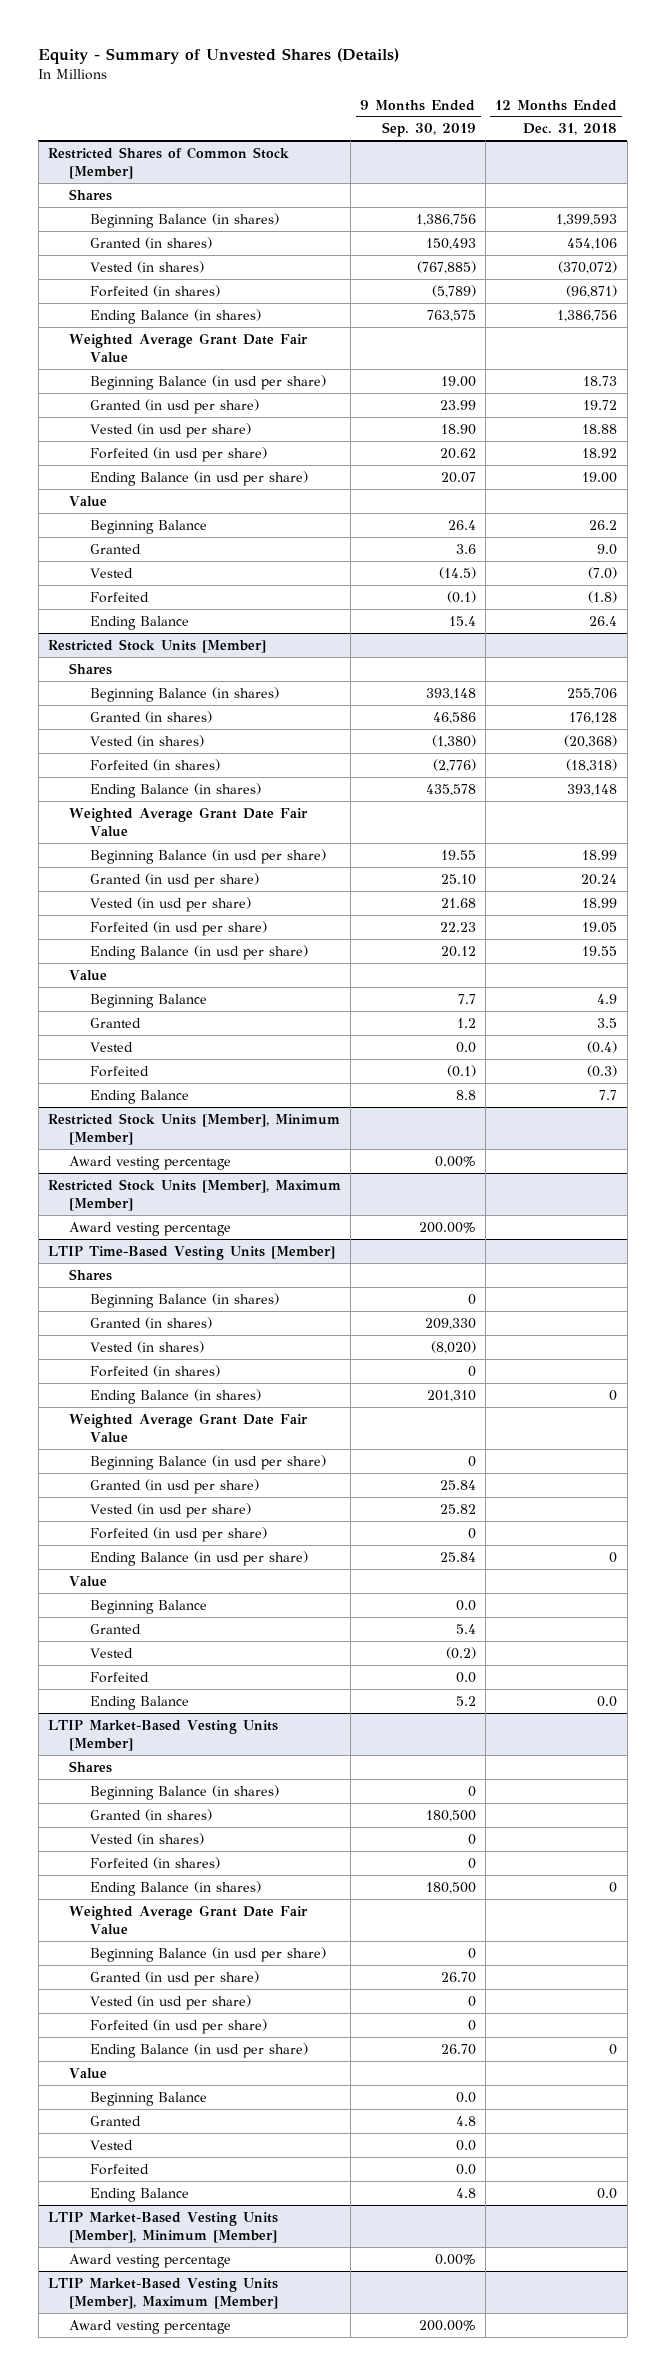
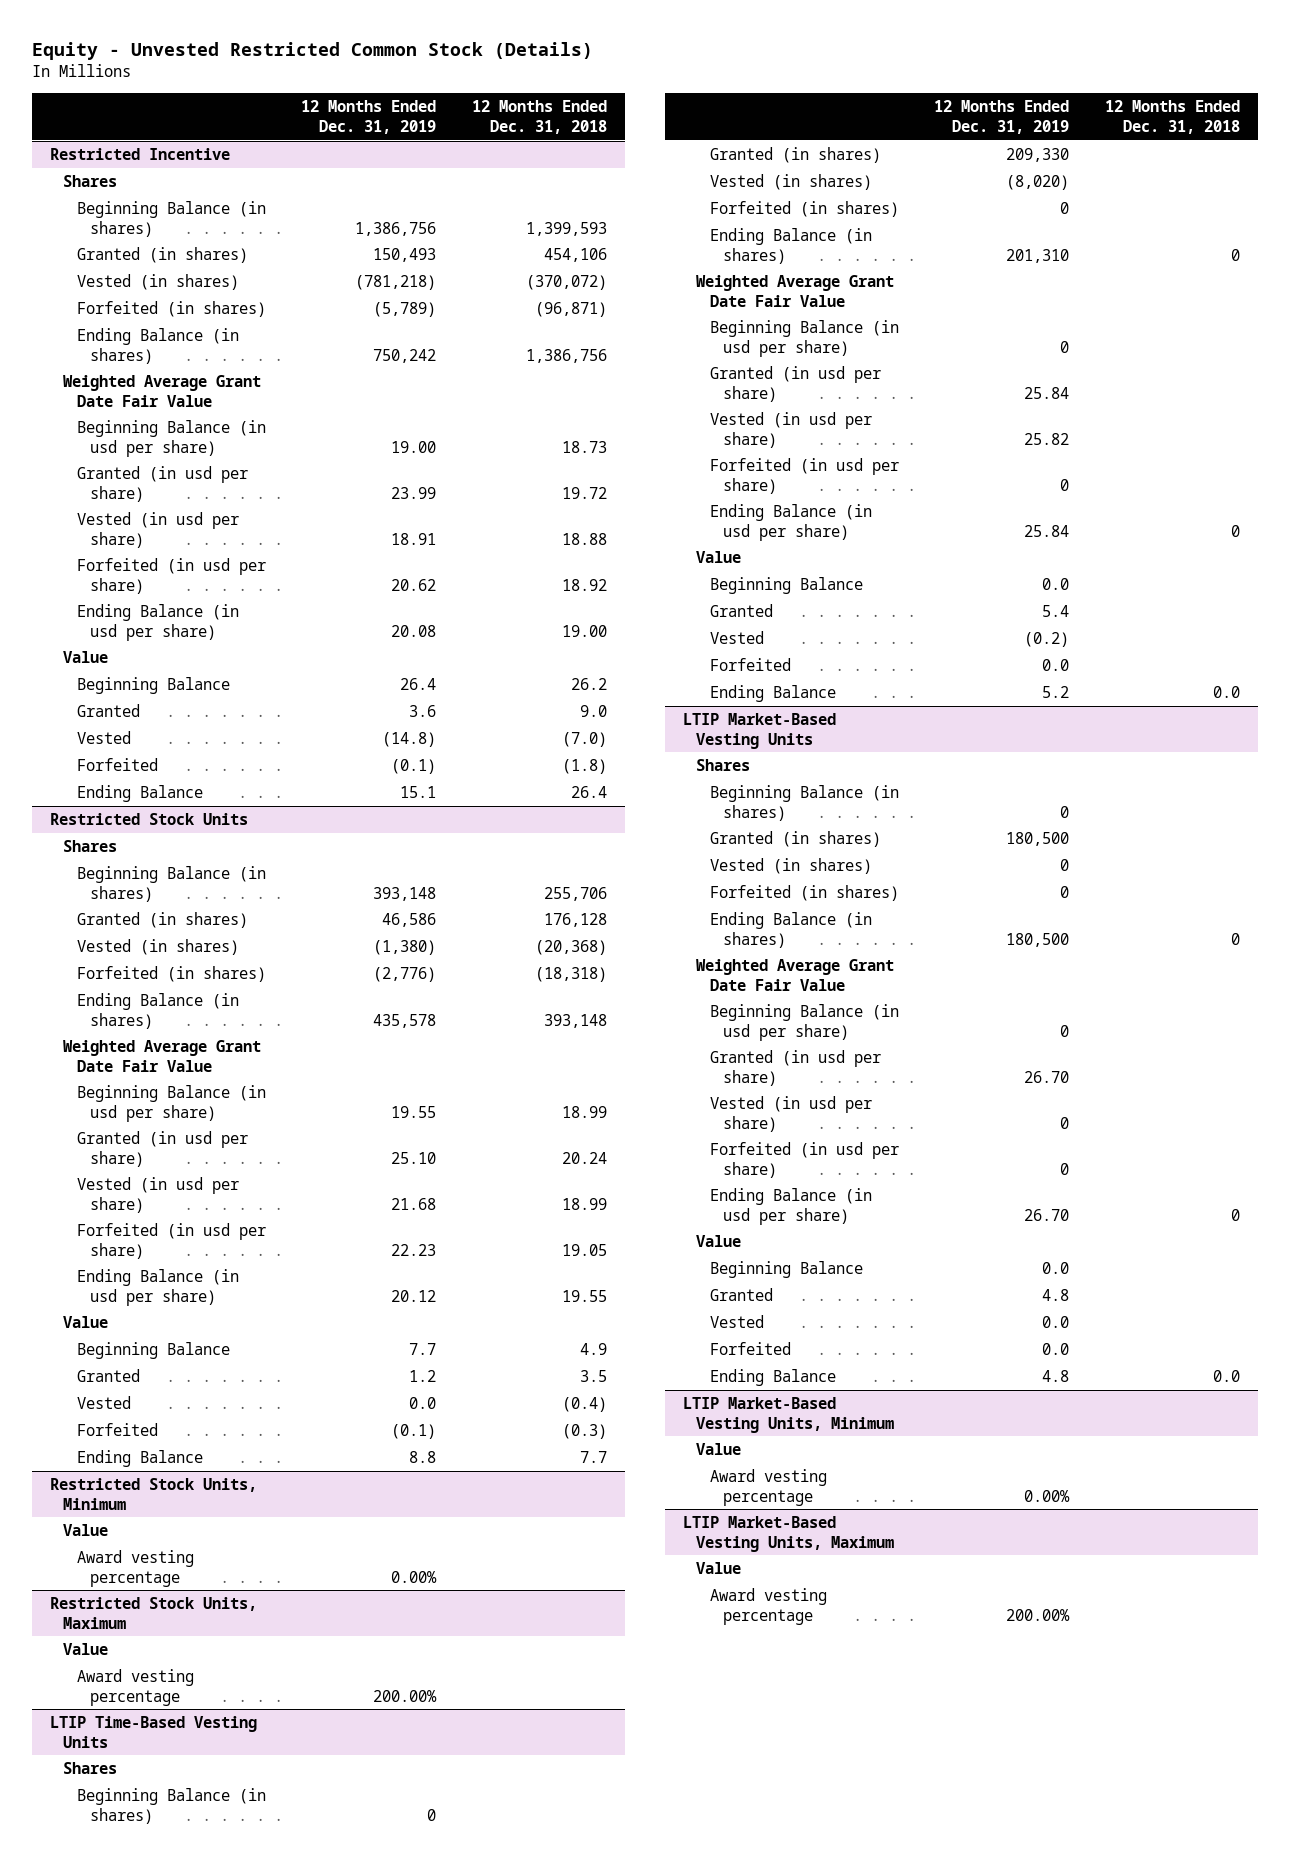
- Equity - Summary of Unvested Shares (Details)
+ Equity - Unvested Restricted Common Stock (Details)
- | 9 Months Ended Sep. 30, 2019 | 12 Months Ended Dec. 31, 2018
+ | 12 Months Ended Dec. 31, 2019 | 12 Months Ended Dec. 31, 2018
- Restricted Shares of Common Stock [Member]
+ Restricted Incentive
- Restricted Stock Units [Member]
+ Restricted Stock Units
- Restricted Stock Units [Member], Minimum [Member]
+ Restricted Stock Units, Minimum
+ Value
- Restricted Stock Units [Member], Maximum [Member]
+ Restricted Stock Units, Maximum
+ Value
- LTIP Time-Based Vesting Units [Member]
+ LTIP Time-Based Vesting Units
- LTIP Market-Based Vesting Units [Member]
+ LTIP Market-Based Vesting Units
- LTIP Market-Based Vesting Units [Member], Minimum [Member]
+ LTIP Market-Based Vesting Units, Minimum
+ Value
- LTIP Market-Based Vesting Units [Member], Maximum [Member]
+ LTIP Market-Based Vesting Units, Maximum
+ Value

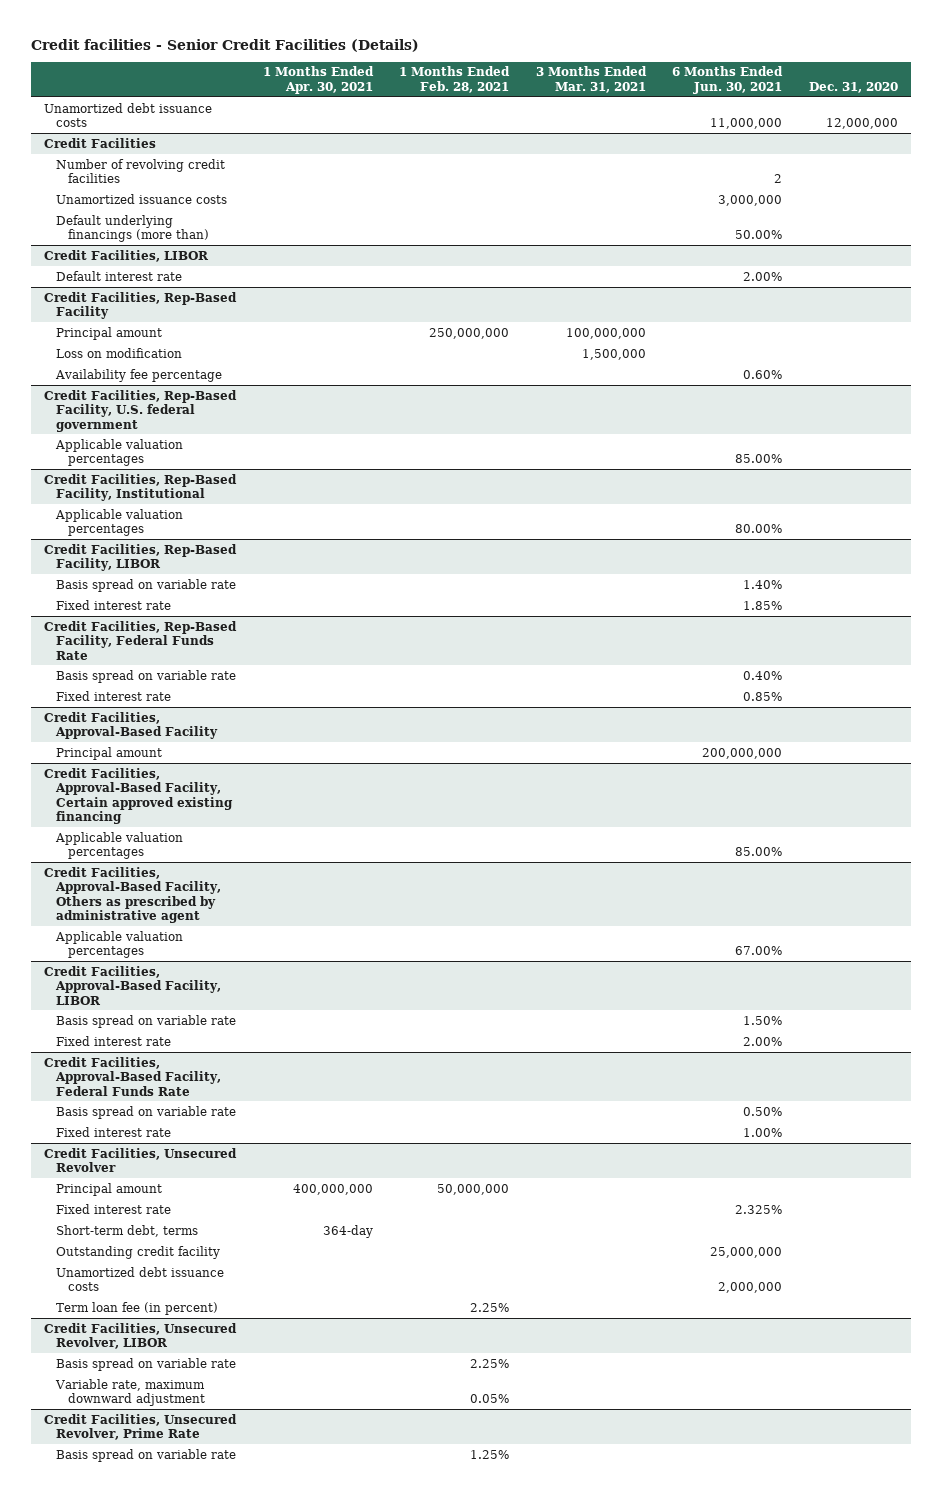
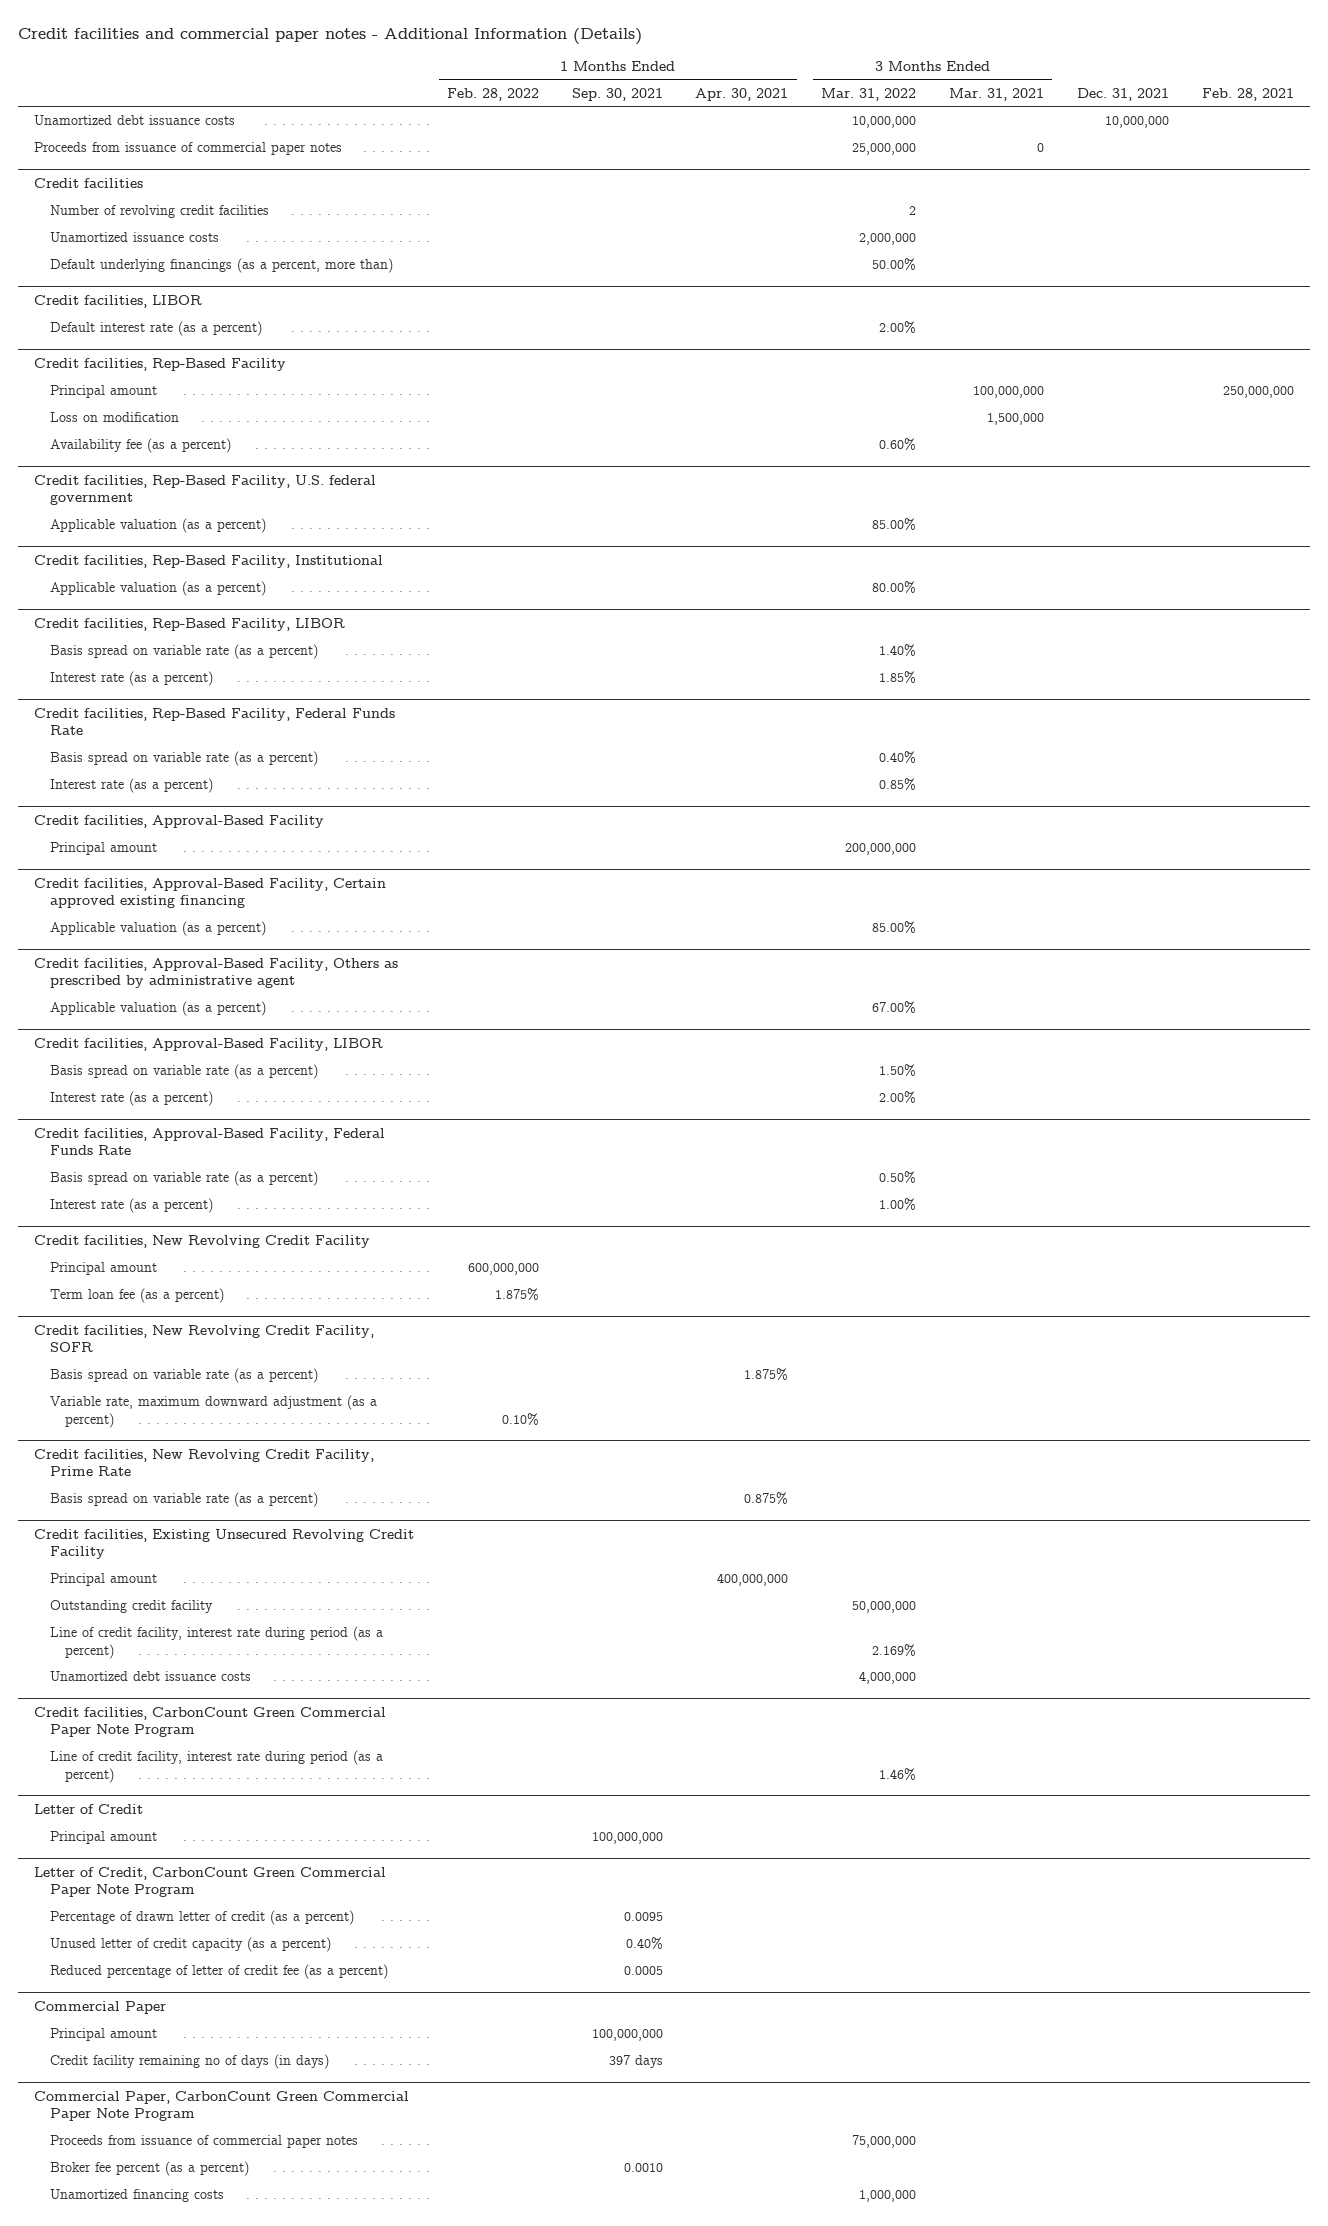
- Credit facilities - Senior Credit Facilities (Details)
+ Credit facilities and commercial paper notes - Additional Information (Details)
- | 1 Months Ended Apr. 30, 2021 | 1 Months Ended Feb. 28, 2021 | 3 Months Ended Mar. 31, 2021 | 6 Months Ended Jun. 30, 2021 | Dec. 31, 2020
+ | 1 Months Ended Feb. 28, 2022 | 1 Months Ended Sep. 30, 2021 | 1 Months Ended Apr. 30, 2021 | 3 Months Ended Mar. 31, 2022 | 3 Months Ended Mar. 31, 2021 | Dec. 31, 2021 | Feb. 28, 2021
- Credit Facilities
+ Proceeds from issuance of commercial paper notes | | | | 25,000,000 | 0 | |
+ Credit facilities
- Default underlying financings (more than) | | | | 50.00% |
- Credit Facilities, LIBOR
- Default interest rate | | | | 2.00% |
- Credit Facilities, Rep-Based Facility
+ Default underlying financings (as a percent, more than) | | | | 50.00% | | |
+ Credit facilities, LIBOR
+ Default interest rate (as a percent) | | | | 2.00% | | |
+ Credit facilities, Rep-Based Facility
- Availability fee percentage | | | | 0.60% |
- Credit Facilities, Rep-Based Facility, U.S. federal government
- Applicable valuation percentages | | | | 85.00% |
- Credit Facilities, Rep-Based Facility, Institutional
- Applicable valuation percentages | | | | 80.00% |
- Credit Facilities, Rep-Based Facility, LIBOR
- Basis spread on variable rate | | | | 1.40% |
- Fixed interest rate | | | | 1.85% |
- Credit Facilities, Rep-Based Facility, Federal Funds Rate
- Basis spread on variable rate | | | | 0.40% |
- Fixed interest rate | | | | 0.85% |
- Credit Facilities, Approval-Based Facility
+ Availability fee (as a percent) | | | | 0.60% | | |
+ Credit facilities, Rep-Based Facility, U.S. federal government
+ Applicable valuation (as a percent) | | | | 85.00% | | |
+ Credit facilities, Rep-Based Facility, Institutional
+ Applicable valuation (as a percent) | | | | 80.00% | | |
+ Credit facilities, Rep-Based Facility, LIBOR
+ Basis spread on variable rate (as a percent) | | | | 1.40% | | |
+ Interest rate (as a percent) | | | | 1.85% | | |
+ Credit facilities, Rep-Based Facility, Federal Funds Rate
+ Basis spread on variable rate (as a percent) | | | | 0.40% | | |
+ Interest rate (as a percent) | | | | 0.85% | | |
+ Credit facilities, Approval-Based Facility
- Credit Facilities, Approval-Based Facility, Certain approved existing financing
- Applicable valuation percentages | | | | 85.00% |
- Credit Facilities, Approval-Based Facility, Others as prescribed by administrative agent
- Applicable valuation percentages | | | | 67.00% |
- Credit Facilities, Approval-Based Facility, LIBOR
- Basis spread on variable rate | | | | 1.50% |
- Fixed interest rate | | | | 2.00% |
- Credit Facilities, Approval-Based Facility, Federal Funds Rate
- Basis spread on variable rate | | | | 0.50% |
- Fixed interest rate | | | | 1.00% |
- Credit Facilities, Unsecured Revolver
+ Credit facilities, Approval-Based Facility, Certain approved existing financing
+ Applicable valuation (as a percent) | | | | 85.00% | | |
+ Credit facilities, Approval-Based Facility, Others as prescribed by administrative agent
+ Applicable valuation (as a percent) | | | | 67.00% | | |
+ Credit facilities, Approval-Based Facility, LIBOR
+ Basis spread on variable rate (as a percent) | | | | 1.50% | | |
+ Interest rate (as a percent) | | | | 2.00% | | |
+ Credit facilities, Approval-Based Facility, Federal Funds Rate
+ Basis spread on variable rate (as a percent) | | | | 0.50% | | |
+ Interest rate (as a percent) | | | | 1.00% | | |
+ Credit facilities, New Revolving Credit Facility
+ Principal amount | 600,000,000 | | | | | |
+ Term loan fee (as a percent) | 1.875% | | | | | |
+ Credit facilities, New Revolving Credit Facility, SOFR
+ Basis spread on variable rate (as a percent) | | | 1.875% | | | |
+ Variable rate, maximum downward adjustment (as a percent) | 0.10% | | | | | |
+ Credit facilities, New Revolving Credit Facility, Prime Rate
+ Basis spread on variable rate (as a percent) | | | 0.875% | | | |
+ Credit facilities, Existing Unsecured Revolving Credit Facility
- Fixed interest rate | | | | 2.325% |
- Short-term debt, terms | 364-day | | | |
+ Line of credit facility, interest rate during period (as a percent) | | | | 2.169% | | |
- Term loan fee (in percent) | | 2.25% | | |
- Credit Facilities, Unsecured Revolver, LIBOR
- Basis spread on variable rate | | 2.25% | | |
- Variable rate, maximum downward adjustment | | 0.05% | | |
- Credit Facilities, Unsecured Revolver, Prime Rate
- Basis spread on variable rate | | 1.25% | | |
+ Credit facilities, CarbonCount Green Commercial Paper Note Program
+ Line of credit facility, interest rate during period (as a percent) | | | | 1.46% | | |
+ Letter of Credit
+ Principal amount | | 100,000,000 | | | | |
+ Letter of Credit, CarbonCount Green Commercial Paper Note Program
+ Percentage of drawn letter of credit (as a percent) | | 0.0095 | | | | |
+ Unused letter of credit capacity (as a percent) | | 0.40% | | | | |
+ Reduced percentage of letter of credit fee (as a percent) | | 0.0005 | | | | |
+ Commercial Paper
+ Principal amount | | 100,000,000 | | | | |
+ Credit facility remaining no of days (in days) | | 397 days | | | | |
+ Commercial Paper, CarbonCount Green Commercial Paper Note Program
+ Proceeds from issuance of commercial paper notes | | | | 75,000,000 | | |
+ Broker fee percent (as a percent) | | 0.0010 | | | | |
+ Unamortized financing costs | | | | 1,000,000 | | |

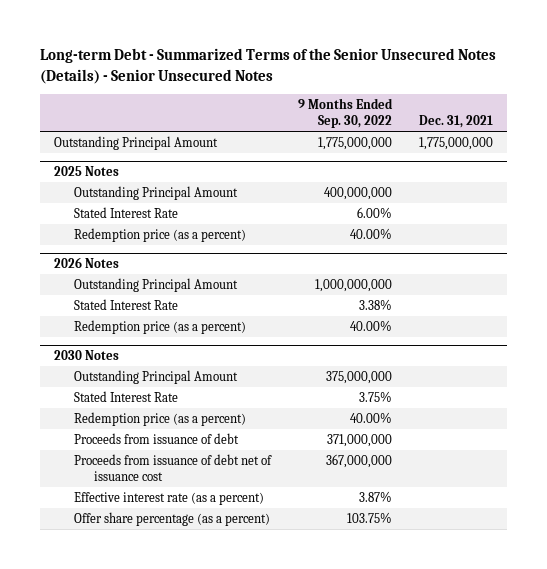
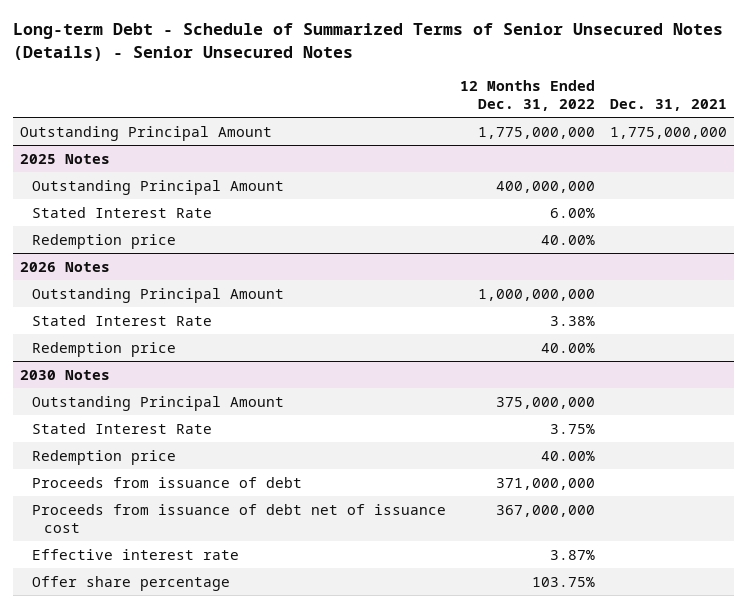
- Long-term Debt - Summarized Terms of the Senior Unsecured Notes (Details) - Senior Unsecured Notes
+ Long-term Debt - Schedule of Summarized Terms of Senior Unsecured Notes (Details) - Senior Unsecured Notes
- | 9 Months Ended Sep. 30, 2022 | Dec. 31, 2021
+ | 12 Months Ended Dec. 31, 2022 | Dec. 31, 2021
@ 2025 Notes
- Redemption price (as a percent) | 40.00% |
+ Redemption price | 40.00% |
@ 2026 Notes
- Redemption price (as a percent) | 40.00% |
+ Redemption price | 40.00% |
@ 2030 Notes
- Redemption price (as a percent) | 40.00% |
+ Redemption price | 40.00% |
- Effective interest rate (as a percent) | 3.87% |
- Offer share percentage (as a percent) | 103.75% |
+ Effective interest rate | 3.87% |
+ Offer share percentage | 103.75% |

